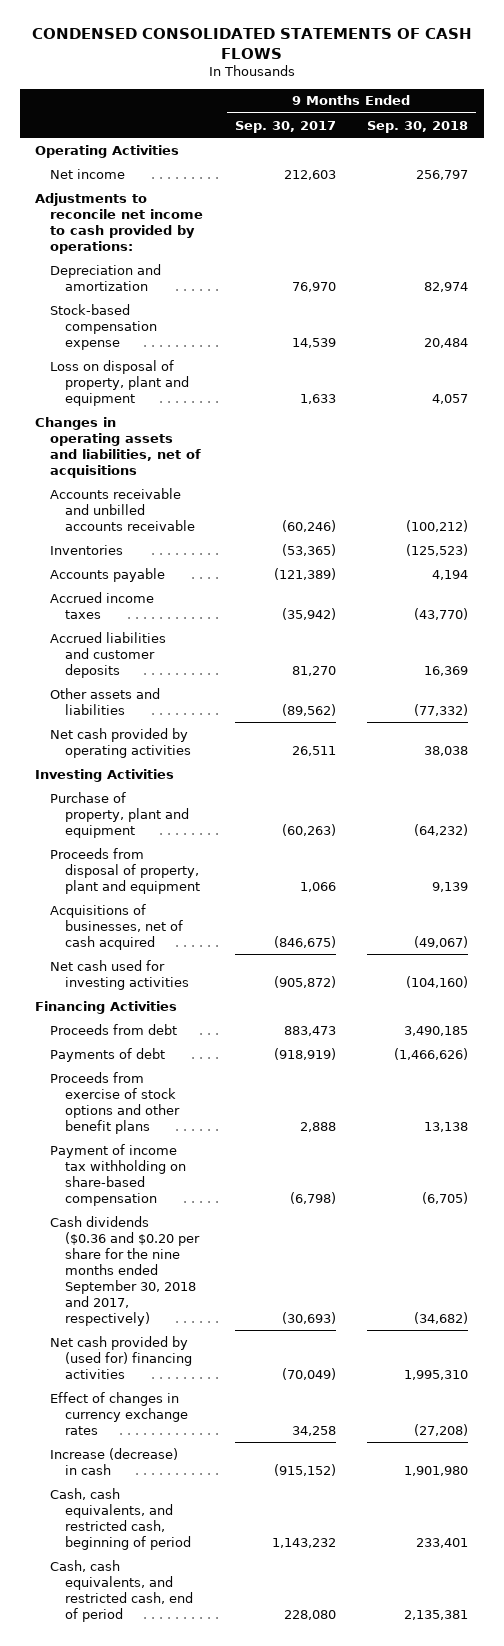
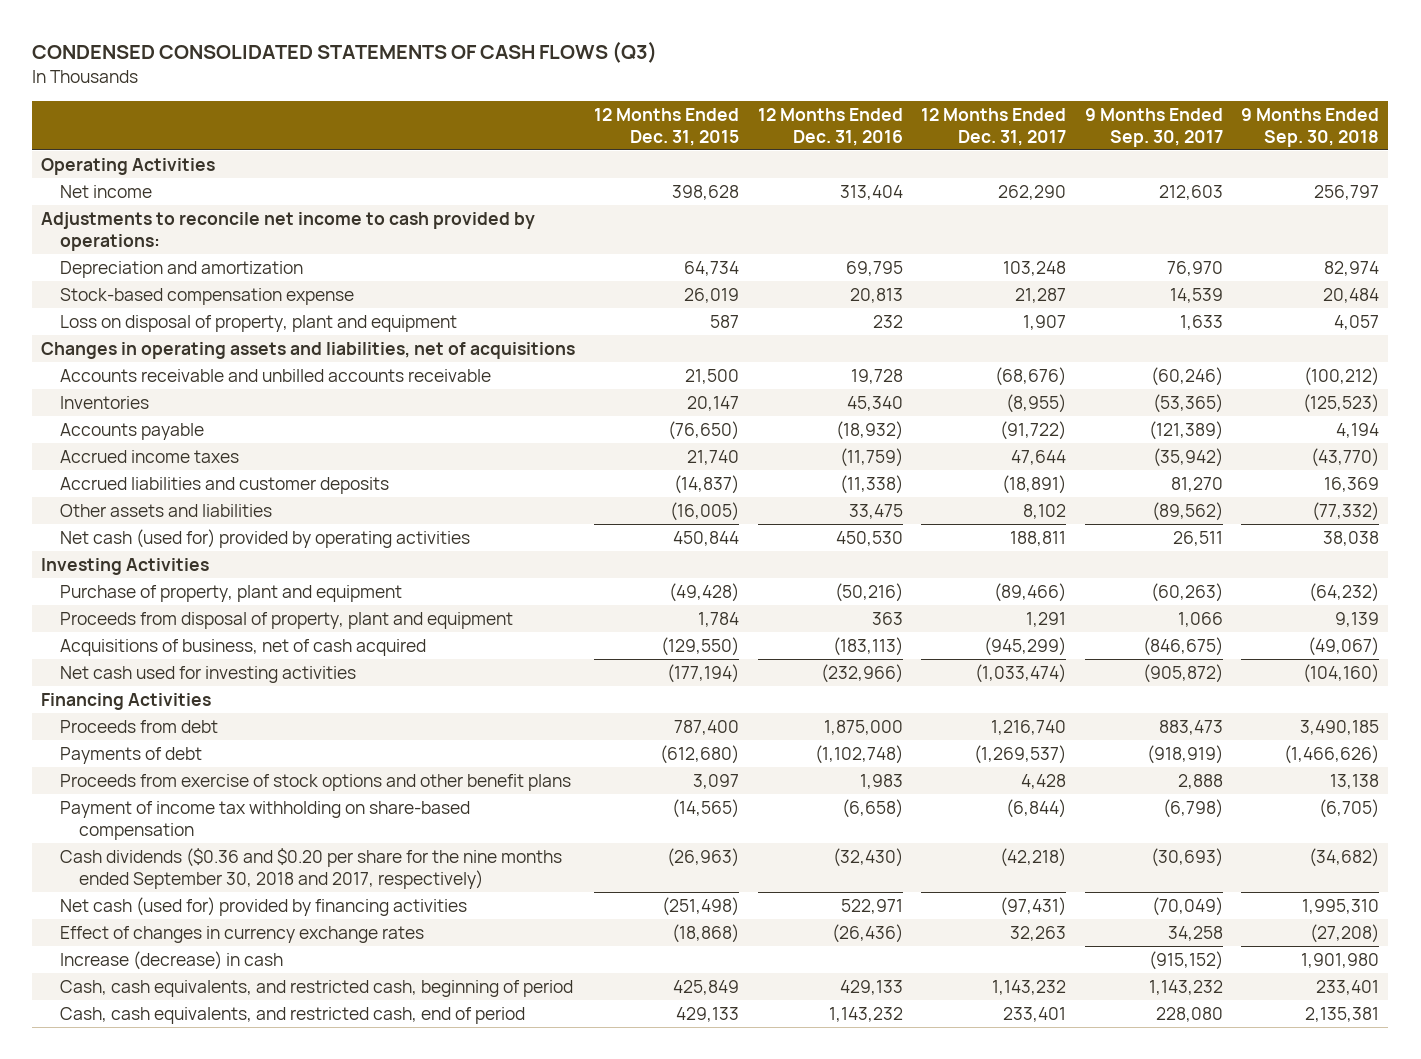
- CONDENSED CONSOLIDATED STATEMENTS OF CASH FLOWS
+ CONDENSED CONSOLIDATED STATEMENTS OF CASH FLOWS (Q3)
- | 9 Months Ended Sep. 30, 2017 | 9 Months Ended Sep. 30, 2018
+ | 12 Months Ended Dec. 31, 2015 | 12 Months Ended Dec. 31, 2016 | 12 Months Ended Dec. 31, 2017 | 9 Months Ended Sep. 30, 2017 | 9 Months Ended Sep. 30, 2018
- Net cash provided by operating activities | 26,511 | 38,038
+ Net cash (used for) provided by operating activities | 450,844 | 450,530 | 188,811 | 26,511 | 38,038
- Acquisitions of businesses, net of cash acquired | (846,675) | (49,067)
+ Acquisitions of business, net of cash acquired | (129,550) | (183,113) | (945,299) | (846,675) | (49,067)
- Net cash provided by (used for) financing activities | (70,049) | 1,995,310
+ Net cash (used for) provided by financing activities | (251,498) | 522,971 | (97,431) | (70,049) | 1,995,310

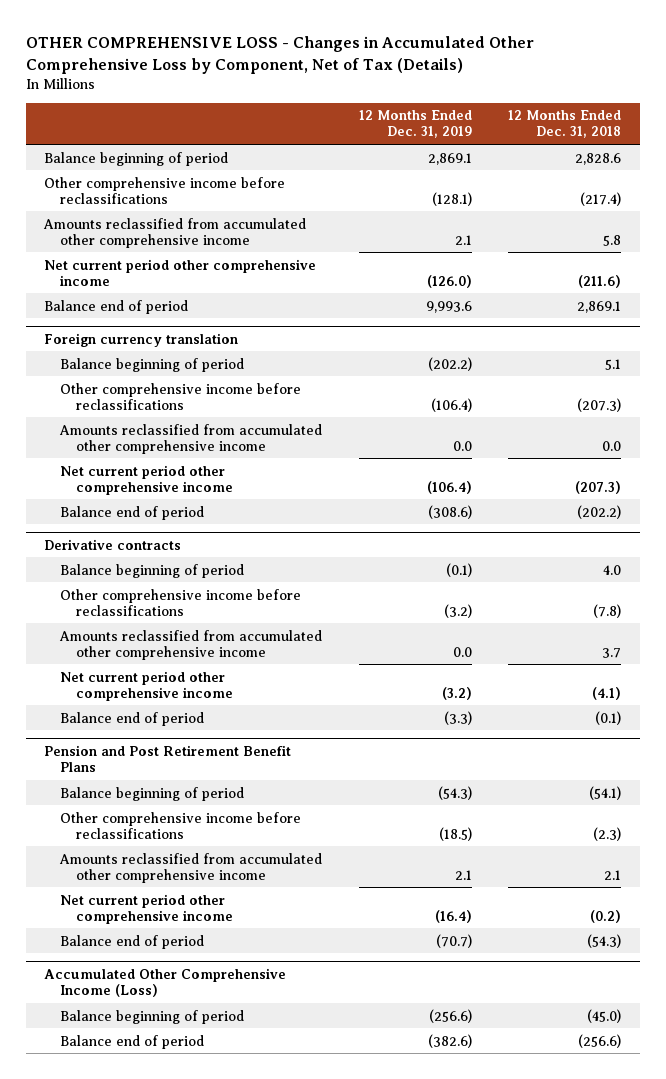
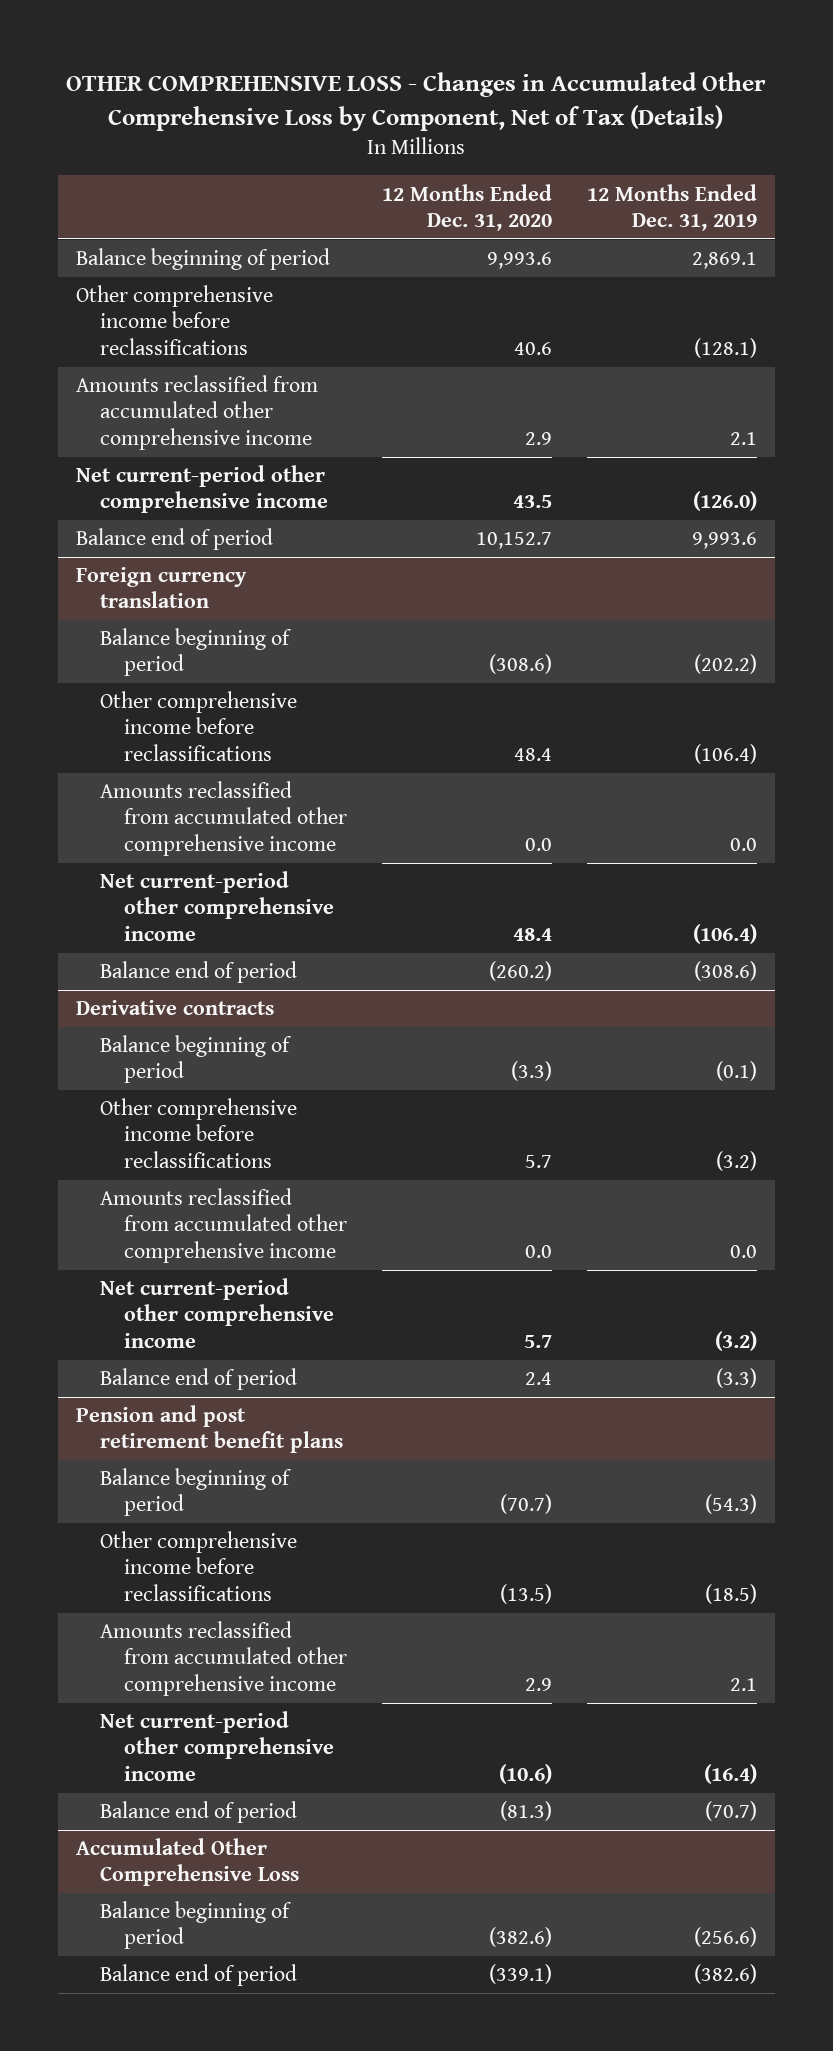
- | 12 Months Ended Dec. 31, 2019 | 12 Months Ended Dec. 31, 2018
+ | 12 Months Ended Dec. 31, 2020 | 12 Months Ended Dec. 31, 2019
- Net current period other comprehensive income | (126.0) | (211.6)
+ Net current-period other comprehensive income | 43.5 | (126.0)
@ Foreign currency translation
- Net current period other comprehensive income | (106.4) | (207.3)
+ Net current-period other comprehensive income | 48.4 | (106.4)
@ Derivative contracts
- Net current period other comprehensive income | (3.2) | (4.1)
+ Net current-period other comprehensive income | 5.7 | (3.2)
- Pension and Post Retirement Benefit Plans
+ Pension and post retirement benefit plans
- Net current period other comprehensive income | (16.4) | (0.2)
+ Net current-period other comprehensive income | (10.6) | (16.4)
- Accumulated Other Comprehensive Income (Loss)
+ Accumulated Other Comprehensive Loss

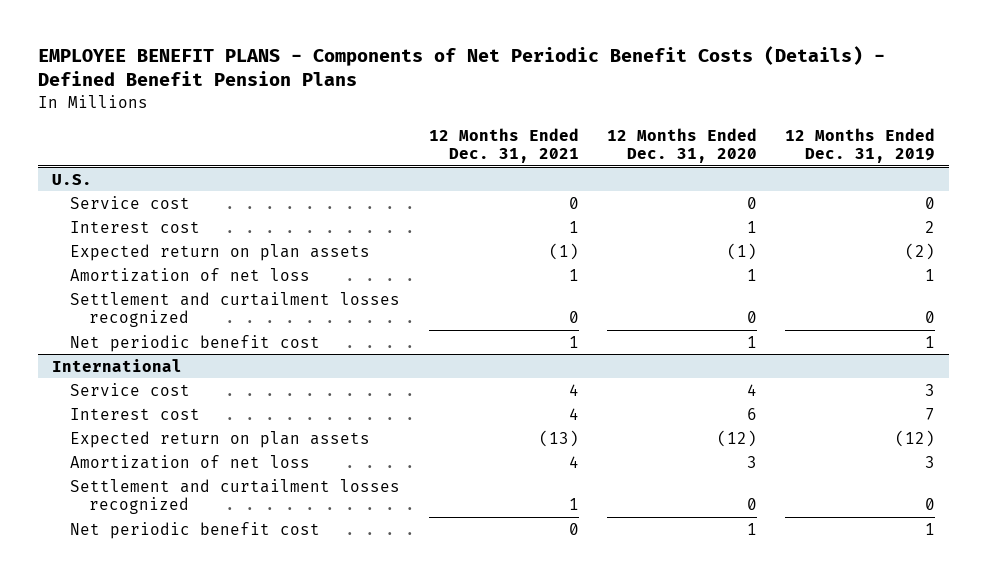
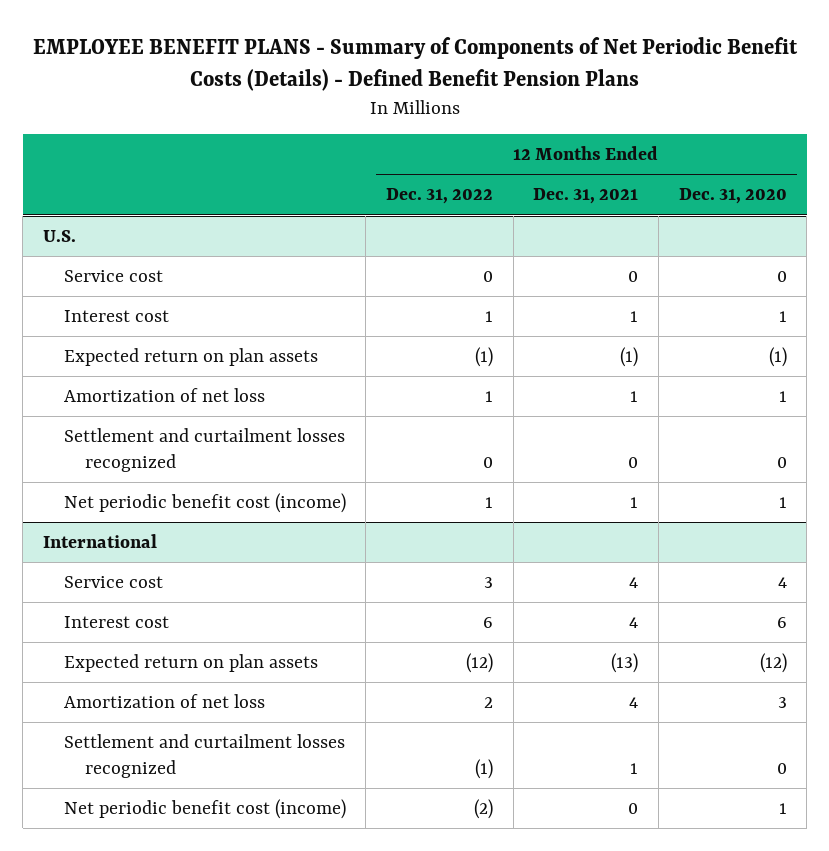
- EMPLOYEE BENEFIT PLANS - Components of Net Periodic Benefit Costs (Details) - Defined Benefit Pension Plans
+ EMPLOYEE BENEFIT PLANS - Summary of Components of Net Periodic Benefit Costs (Details) - Defined Benefit Pension Plans
- | 12 Months Ended Dec. 31, 2021 | 12 Months Ended Dec. 31, 2020 | 12 Months Ended Dec. 31, 2019
+ | 12 Months Ended Dec. 31, 2022 | 12 Months Ended Dec. 31, 2021 | 12 Months Ended Dec. 31, 2020
@ U.S.
- Net periodic benefit cost | 1 | 1 | 1
+ Net periodic benefit cost (income) | 1 | 1 | 1
@ International
- Net periodic benefit cost | 0 | 1 | 1
+ Net periodic benefit cost (income) | (2) | 0 | 1

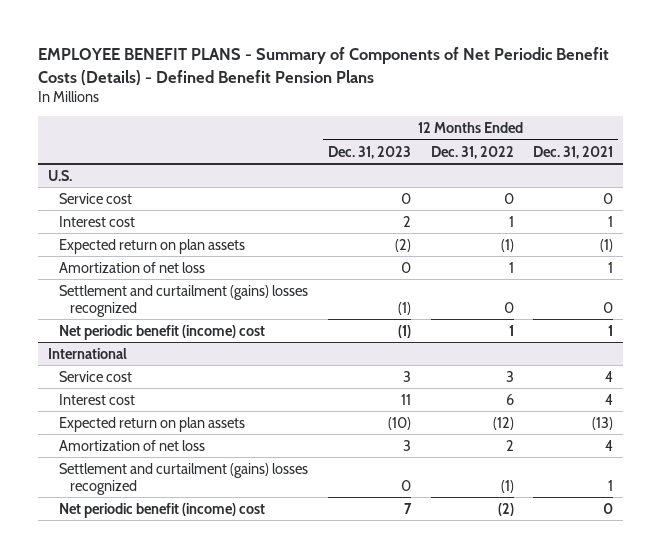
- | 12 Months Ended Dec. 31, 2022 | 12 Months Ended Dec. 31, 2021 | 12 Months Ended Dec. 31, 2020
+ | 12 Months Ended Dec. 31, 2023 | 12 Months Ended Dec. 31, 2022 | 12 Months Ended Dec. 31, 2021
@ U.S.
- Settlement and curtailment losses recognized | 0 | 0 | 0
- Net periodic benefit cost (income) | 1 | 1 | 1
+ Settlement and curtailment (gains) losses recognized | (1) | 0 | 0
+ Net periodic benefit (income) cost | (1) | 1 | 1
@ International
- Settlement and curtailment losses recognized | (1) | 1 | 0
- Net periodic benefit cost (income) | (2) | 0 | 1
+ Settlement and curtailment (gains) losses recognized | 0 | (1) | 1
+ Net periodic benefit (income) cost | 7 | (2) | 0

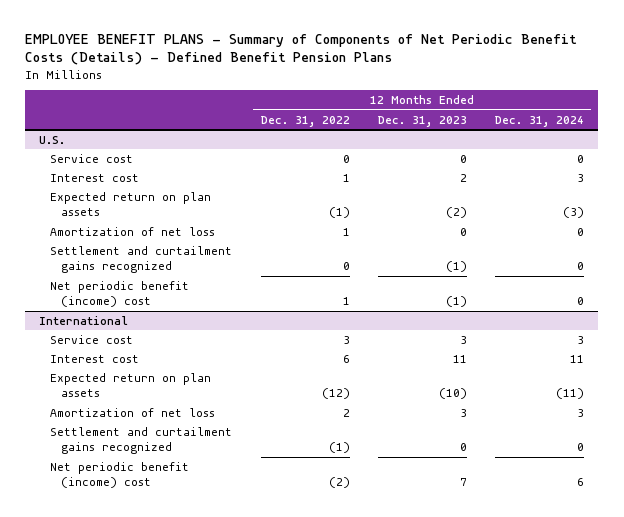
- | 12 Months Ended Dec. 31, 2023 | 12 Months Ended Dec. 31, 2022 | 12 Months Ended Dec. 31, 2021
+ | 12 Months Ended Dec. 31, 2022 | 12 Months Ended Dec. 31, 2023 | 12 Months Ended Dec. 31, 2024
@ U.S.
- Settlement and curtailment (gains) losses recognized | (1) | 0 | 0
+ Settlement and curtailment gains recognized | 0 | (1) | 0
@ International
- Settlement and curtailment (gains) losses recognized | 0 | (1) | 1
+ Settlement and curtailment gains recognized | (1) | 0 | 0

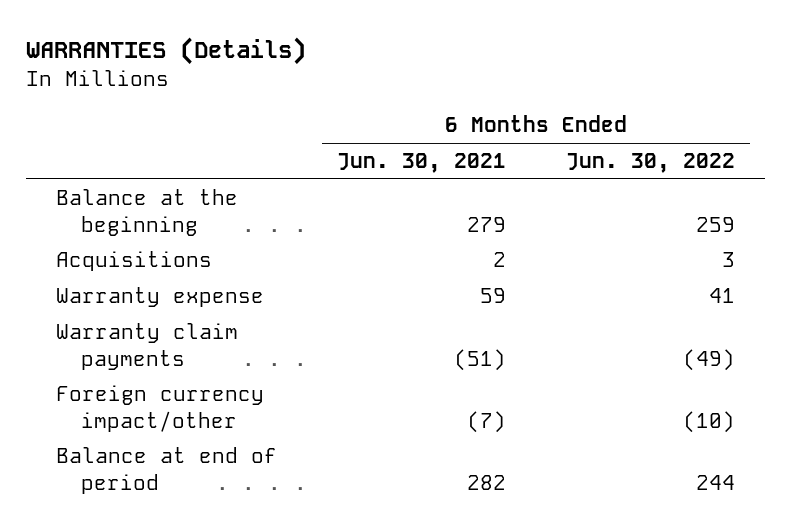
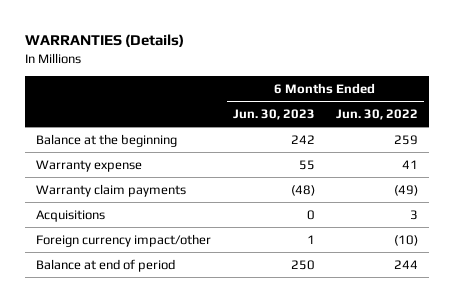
- | 6 Months Ended Jun. 30, 2021 | 6 Months Ended Jun. 30, 2022
+ | 6 Months Ended Jun. 30, 2023 | 6 Months Ended Jun. 30, 2022
moved down: Acquisitions | 0 | 3

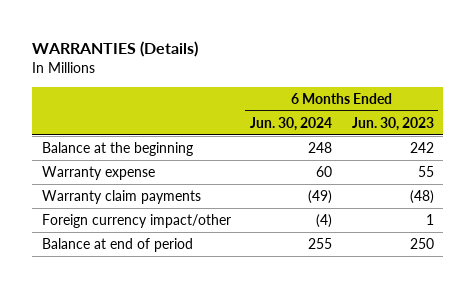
- | 6 Months Ended Jun. 30, 2023 | 6 Months Ended Jun. 30, 2022
+ | 6 Months Ended Jun. 30, 2024 | 6 Months Ended Jun. 30, 2023
- Acquisitions | 0 | 3

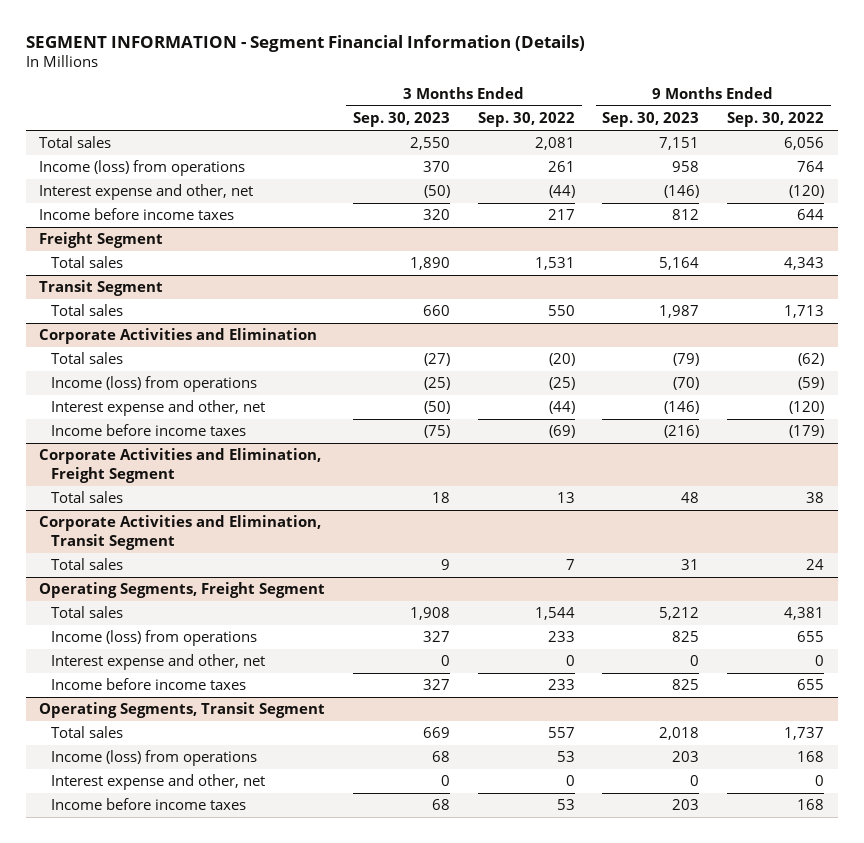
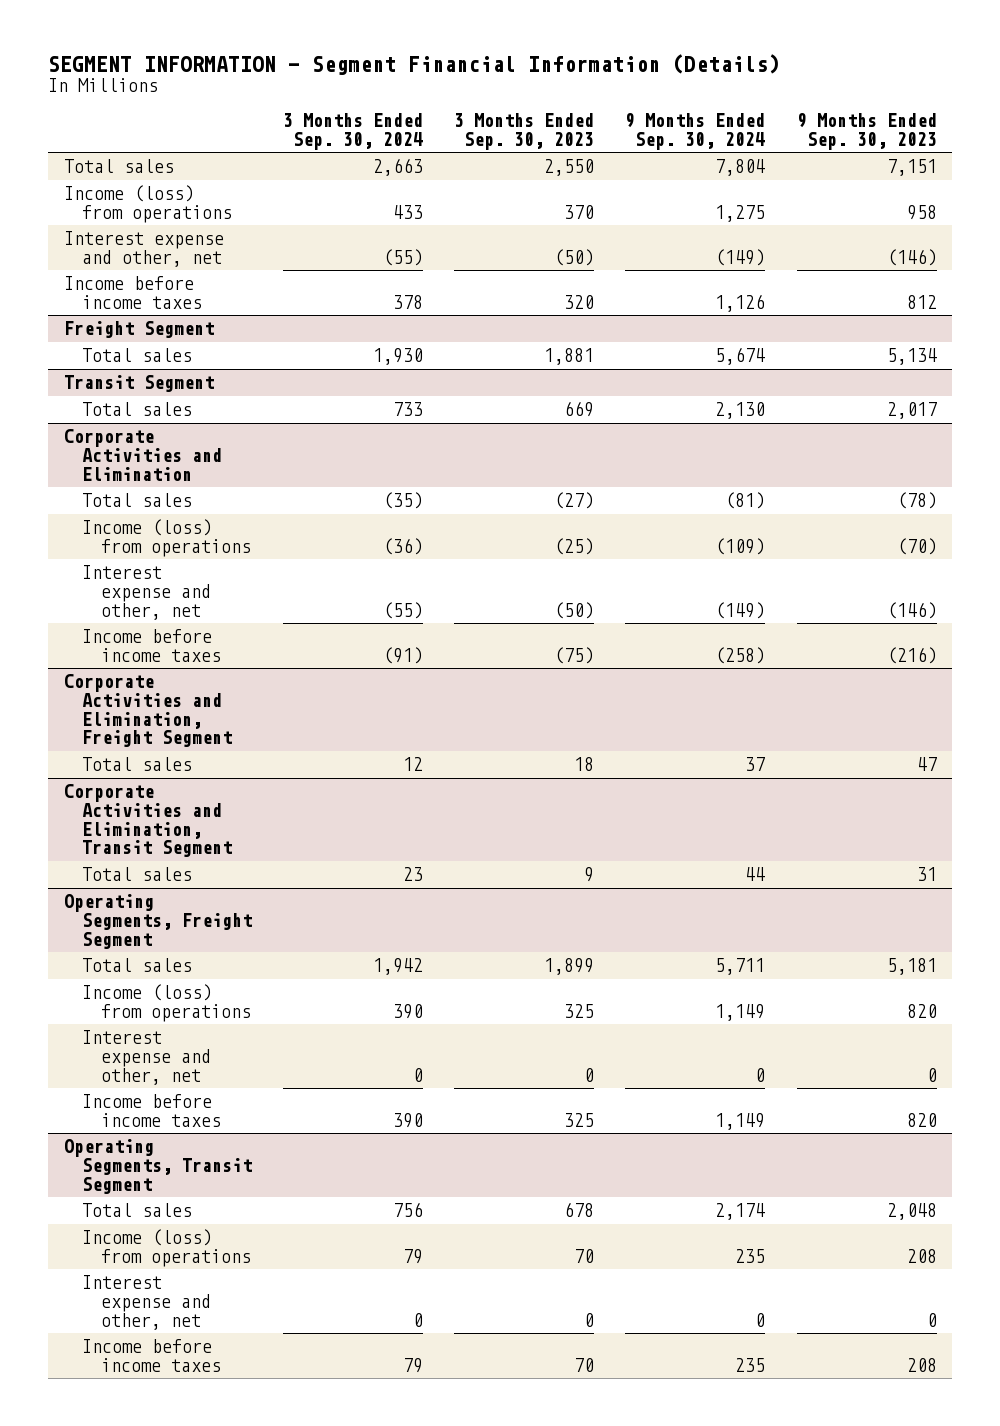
- | 3 Months Ended Sep. 30, 2023 | 3 Months Ended Sep. 30, 2022 | 9 Months Ended Sep. 30, 2023 | 9 Months Ended Sep. 30, 2022
+ | 3 Months Ended Sep. 30, 2024 | 3 Months Ended Sep. 30, 2023 | 9 Months Ended Sep. 30, 2024 | 9 Months Ended Sep. 30, 2023
@ Freight Segment
- Total sales | 1,890 | 1,531 | 5,164 | 4,343
+ Total sales | 1,930 | 1,881 | 5,674 | 5,134
@ Transit Segment
- Total sales | 660 | 550 | 1,987 | 1,713
+ Total sales | 733 | 669 | 2,130 | 2,017
@ Corporate Activities and Elimination
- Total sales | (27) | (20) | (79) | (62)
+ Total sales | (35) | (27) | (81) | (78)
@ Corporate Activities and Elimination, Freight Segment
- Total sales | 18 | 13 | 48 | 38
+ Total sales | 12 | 18 | 37 | 47
@ Operating Segments, Freight Segment
- Total sales | 1,908 | 1,544 | 5,212 | 4,381
- Income (loss) from operations | 327 | 233 | 825 | 655
+ Total sales | 1,942 | 1,899 | 5,711 | 5,181
+ Income (loss) from operations | 390 | 325 | 1,149 | 820
- Income before income taxes | 327 | 233 | 825 | 655
+ Income before income taxes | 390 | 325 | 1,149 | 820
@ Operating Segments, Transit Segment
- Total sales | 669 | 557 | 2,018 | 1,737
- Income (loss) from operations | 68 | 53 | 203 | 168
+ Total sales | 756 | 678 | 2,174 | 2,048
+ Income (loss) from operations | 79 | 70 | 235 | 208
- Income before income taxes | 68 | 53 | 203 | 168
+ Income before income taxes | 79 | 70 | 235 | 208

